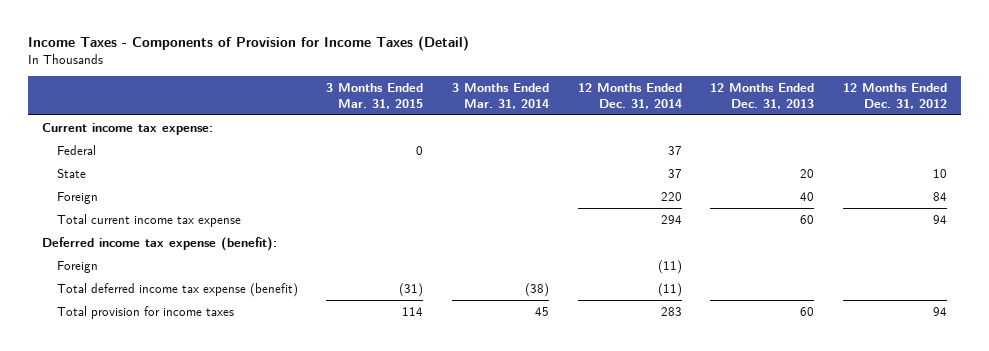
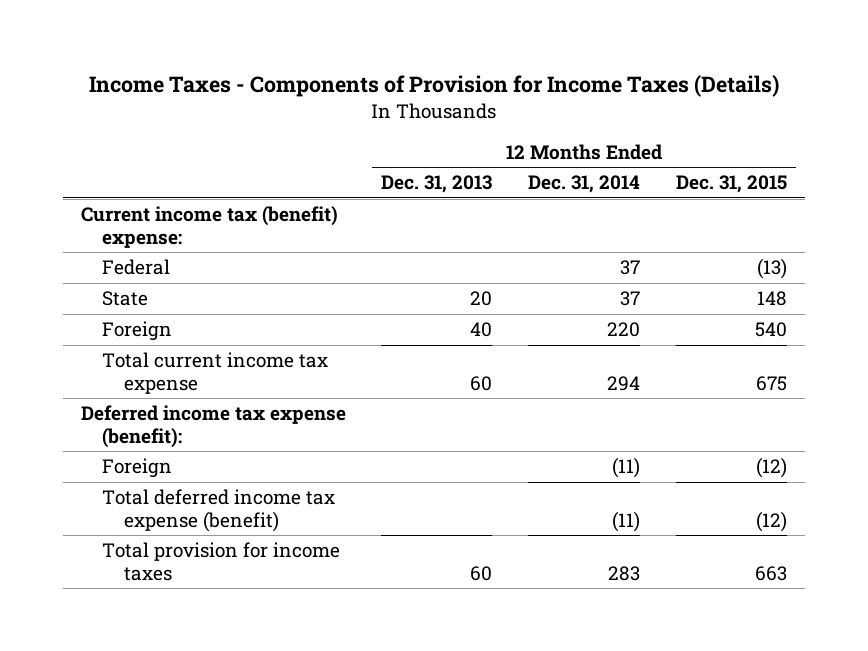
- Income Taxes - Components of Provision for Income Taxes (Detail)
+ Income Taxes - Components of Provision for Income Taxes (Details)
- | 3 Months Ended Mar. 31, 2015 | 3 Months Ended Mar. 31, 2014 | 12 Months Ended Dec. 31, 2014 | 12 Months Ended Dec. 31, 2013 | 12 Months Ended Dec. 31, 2012
+ | 12 Months Ended Dec. 31, 2013 | 12 Months Ended Dec. 31, 2014 | 12 Months Ended Dec. 31, 2015
- Current income tax expense:
+ Current income tax (benefit) expense:

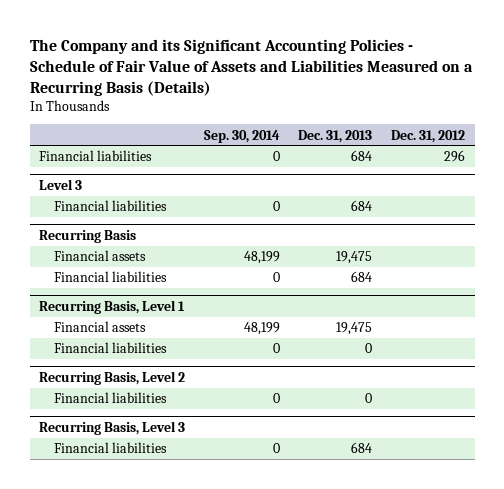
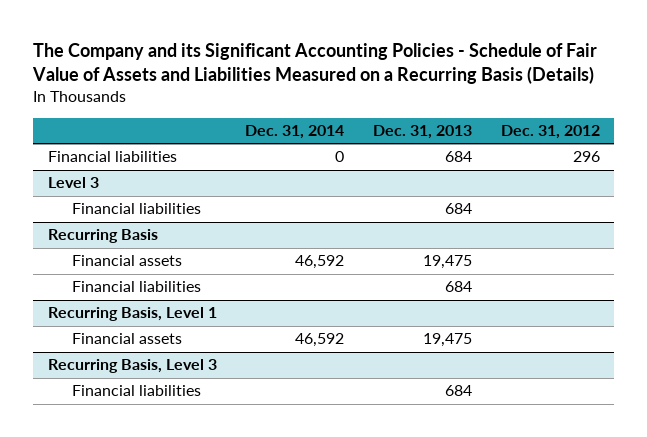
- | Sep. 30, 2014 | Dec. 31, 2013 | Dec. 31, 2012
+ | Dec. 31, 2014 | Dec. 31, 2013 | Dec. 31, 2012
@ Recurring Basis, Level 1
- Financial liabilities | 0 | 0 |
- Recurring Basis, Level 2
- Financial liabilities | 0 | 0 |

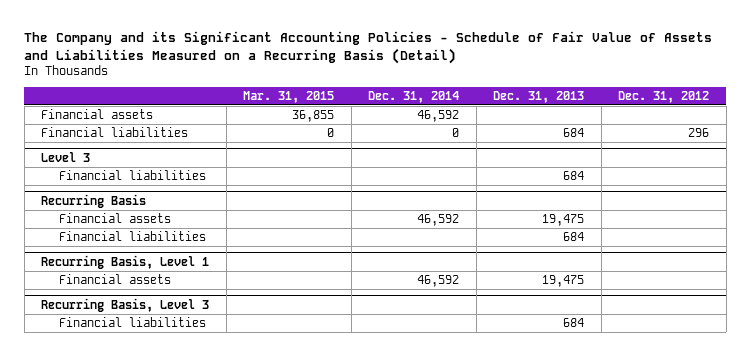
- The Company and its Significant Accounting Policies - Schedule of Fair Value of Assets and Liabilities Measured on a Recurring Basis (Details)
+ The Company and its Significant Accounting Policies - Schedule of Fair Value of Assets and Liabilities Measured on a Recurring Basis (Detail)
- | Dec. 31, 2014 | Dec. 31, 2013 | Dec. 31, 2012
+ | Mar. 31, 2015 | Dec. 31, 2014 | Dec. 31, 2013 | Dec. 31, 2012
+ Financial assets | 36,855 | 46,592 | |

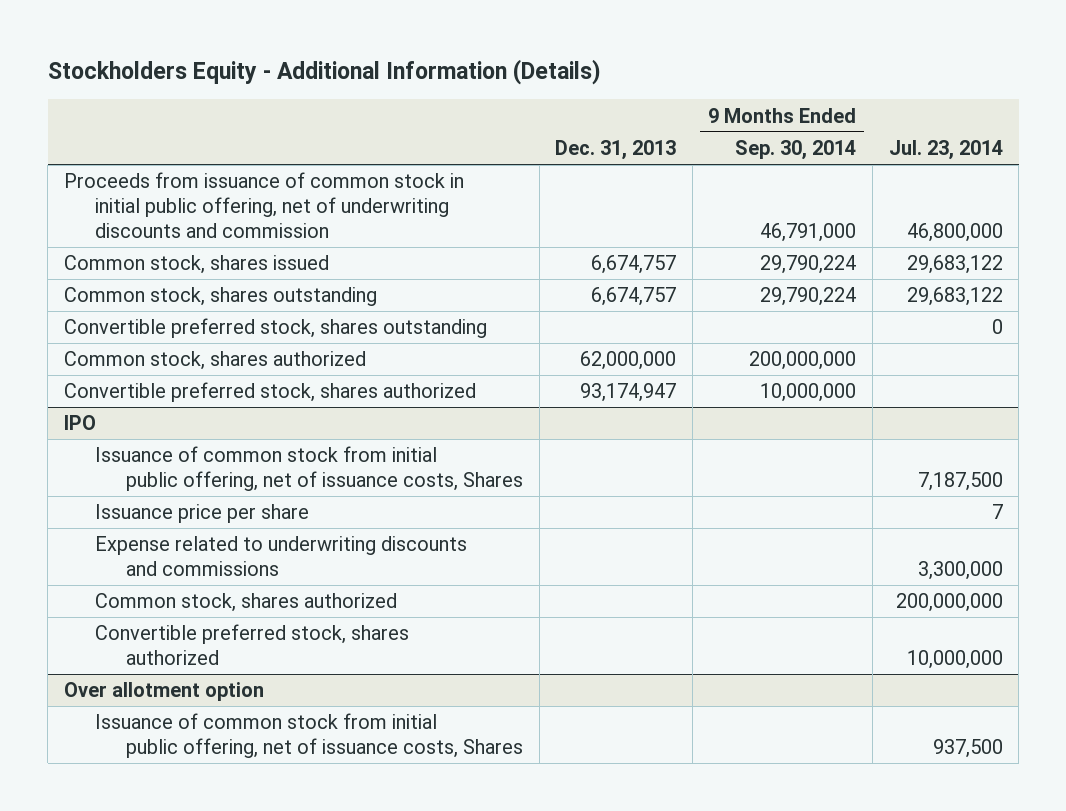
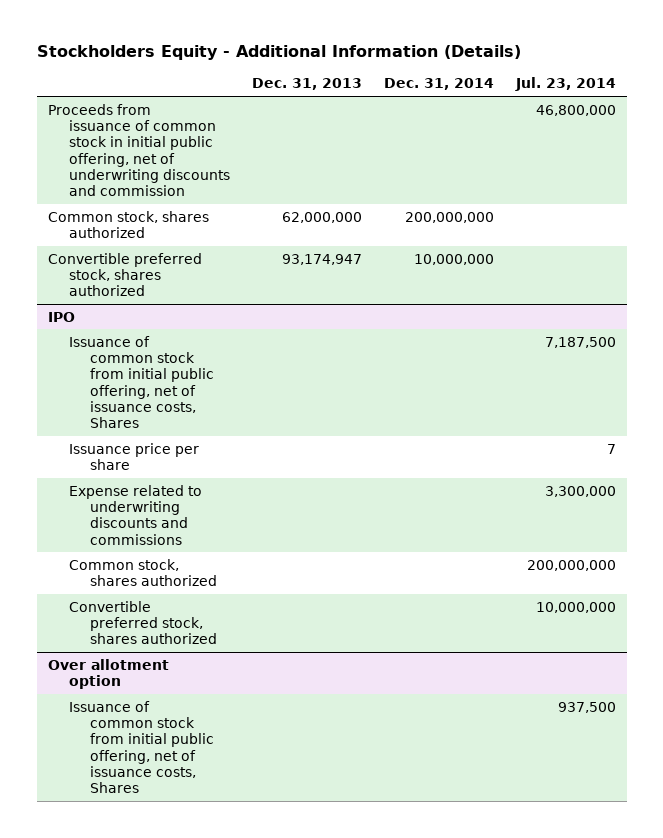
- | Dec. 31, 2013 | 9 Months Ended Sep. 30, 2014 | Jul. 23, 2014
+ | Dec. 31, 2013 | Dec. 31, 2014 | Jul. 23, 2014
- Common stock, shares issued | 6,674,757 | 29,790,224 | 29,683,122
- Common stock, shares outstanding | 6,674,757 | 29,790,224 | 29,683,122
- Convertible preferred stock, shares outstanding | | | 0

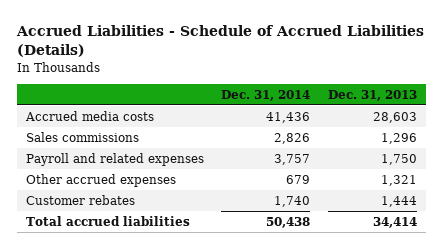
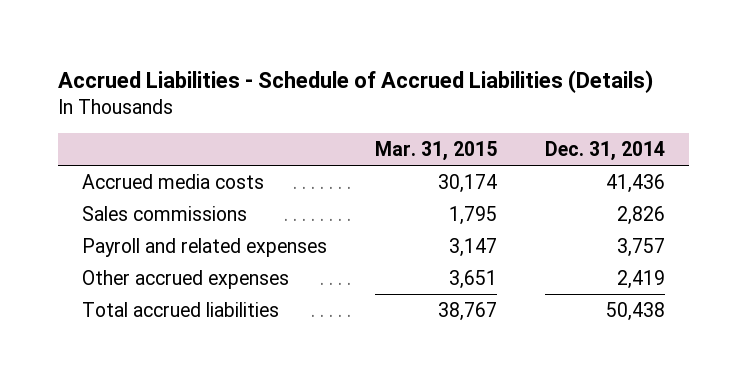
- | Dec. 31, 2014 | Dec. 31, 2013
+ | Mar. 31, 2015 | Dec. 31, 2014
- Other accrued expenses | 679 | 1,321
- Customer rebates | 1,740 | 1,444
+ Other accrued expenses | 3,651 | 2,419

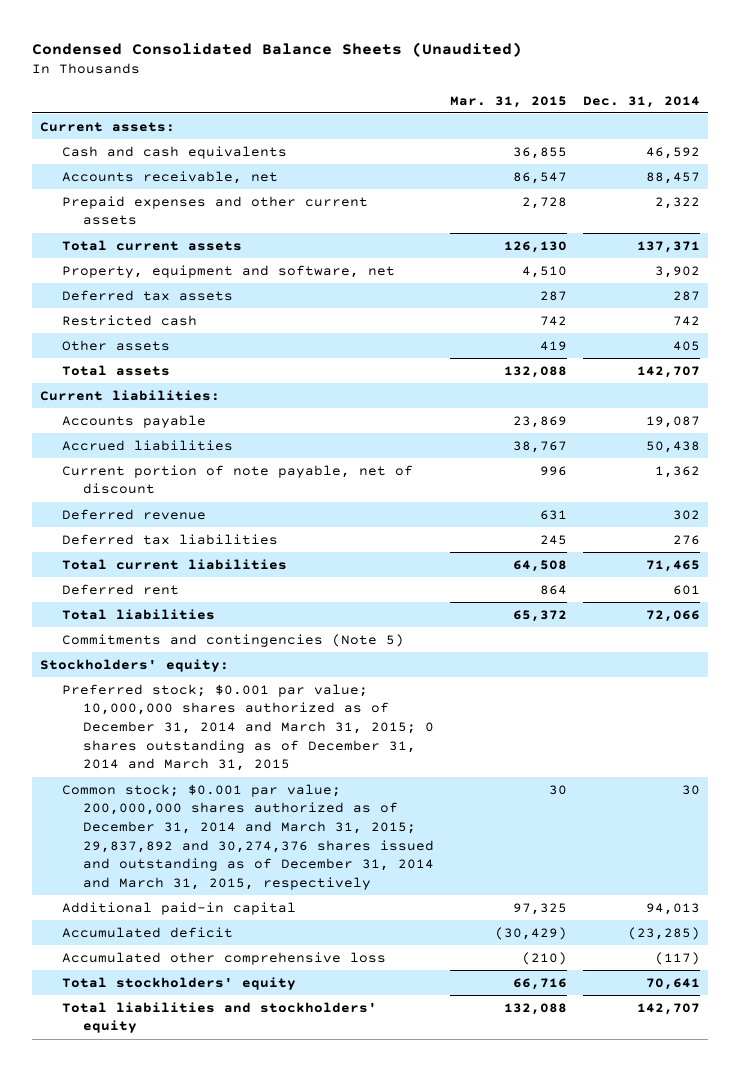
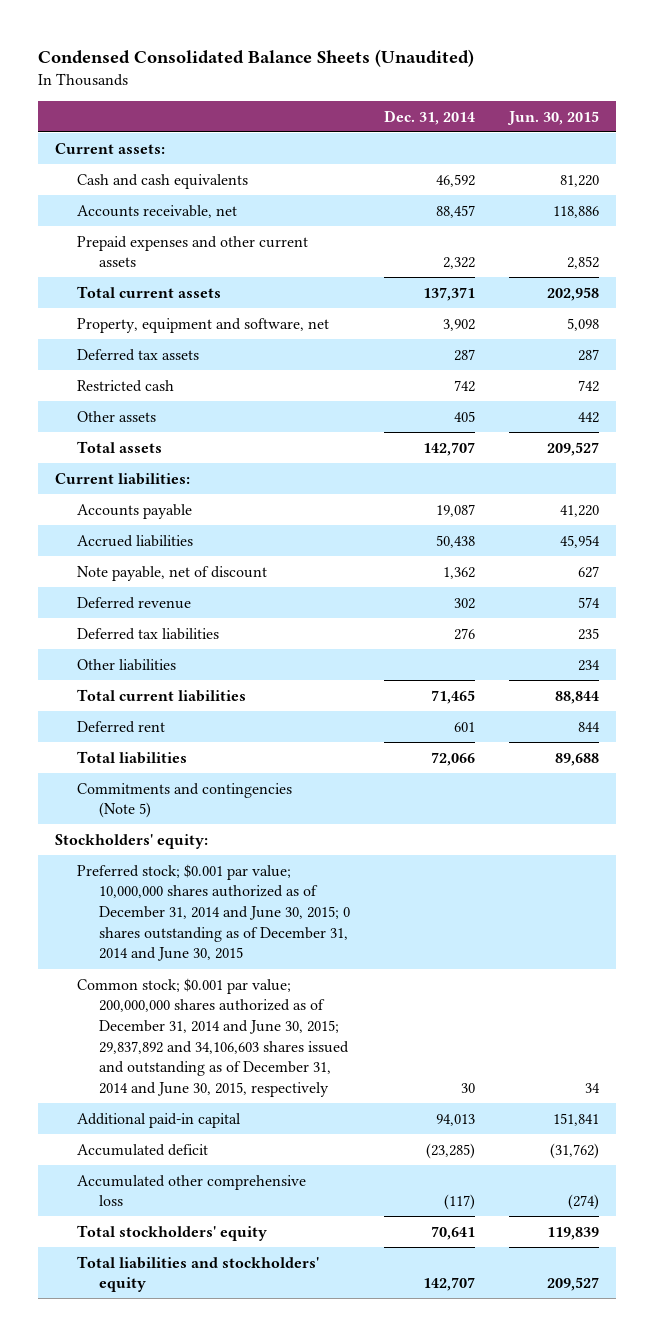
- | Mar. 31, 2015 | Dec. 31, 2014
+ | Dec. 31, 2014 | Jun. 30, 2015
- Current portion of note payable, net of discount | 996 | 1,362
+ Note payable, net of discount | 1,362 | 627
+ Other liabilities | | 234
- Preferred stock; $0.001 par value; 10,000,000 shares authorized as of December 31, 2014 and March 31, 2015; 0 shares outstanding as of December 31, 2014 and March 31, 2015
- Common stock; $0.001 par value; 200,000,000 shares authorized as of December 31, 2014 and March 31, 2015; 29,837,892 and 30,274,376 shares issued and outstanding as of December 31, 2014 and March 31, 2015, respectively | 30 | 30
+ Preferred stock; $0.001 par value; 10,000,000 shares authorized as of December 31, 2014 and June 30, 2015; 0 shares outstanding as of December 31, 2014 and June 30, 2015
+ Common stock; $0.001 par value; 200,000,000 shares authorized as of December 31, 2014 and June 30, 2015; 29,837,892 and 34,106,603 shares issued and outstanding as of December 31, 2014 and June 30, 2015, respectively | 30 | 34

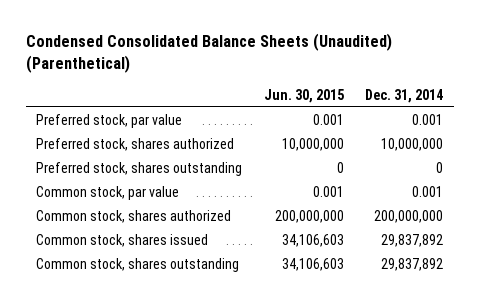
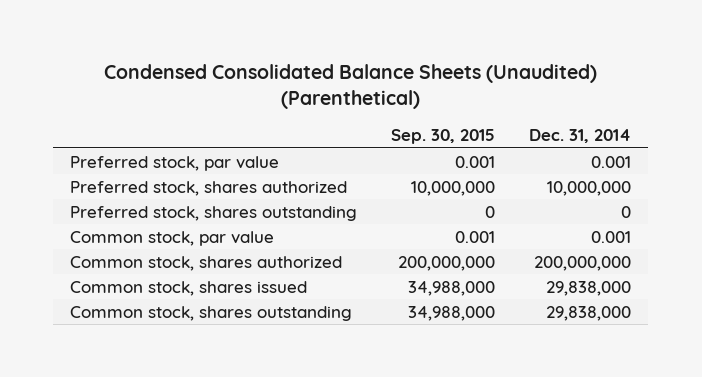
- | Jun. 30, 2015 | Dec. 31, 2014
+ | Sep. 30, 2015 | Dec. 31, 2014
- Common stock, shares issued | 34,106,603 | 29,837,892
- Common stock, shares outstanding | 34,106,603 | 29,837,892
+ Common stock, shares issued | 34,988,000 | 29,838,000
+ Common stock, shares outstanding | 34,988,000 | 29,838,000

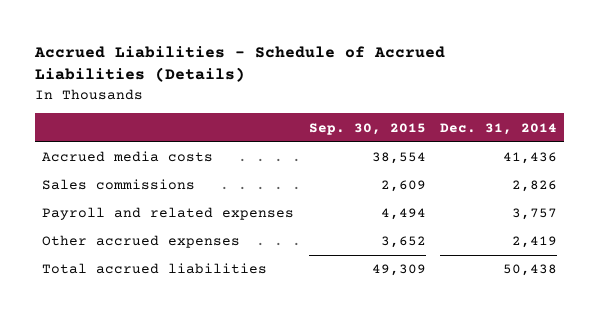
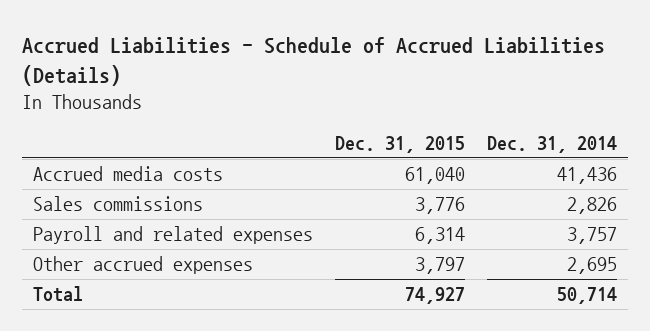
- | Sep. 30, 2015 | Dec. 31, 2014
+ | Dec. 31, 2015 | Dec. 31, 2014
- Other accrued expenses | 3,652 | 2,419
- Total accrued liabilities | 49,309 | 50,438
+ Other accrued expenses | 3,797 | 2,695
+ Total | 74,927 | 50,714

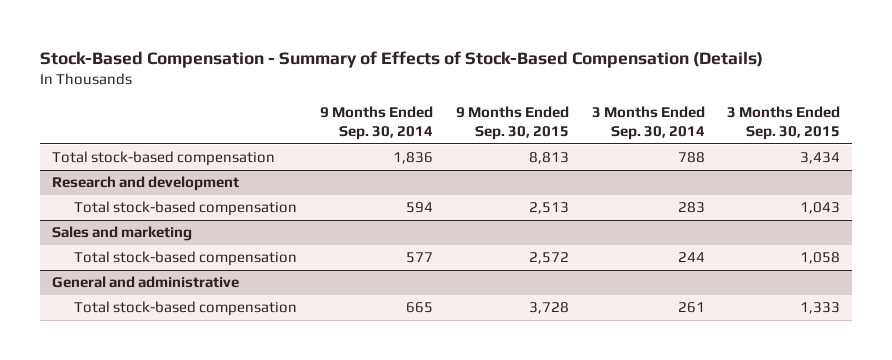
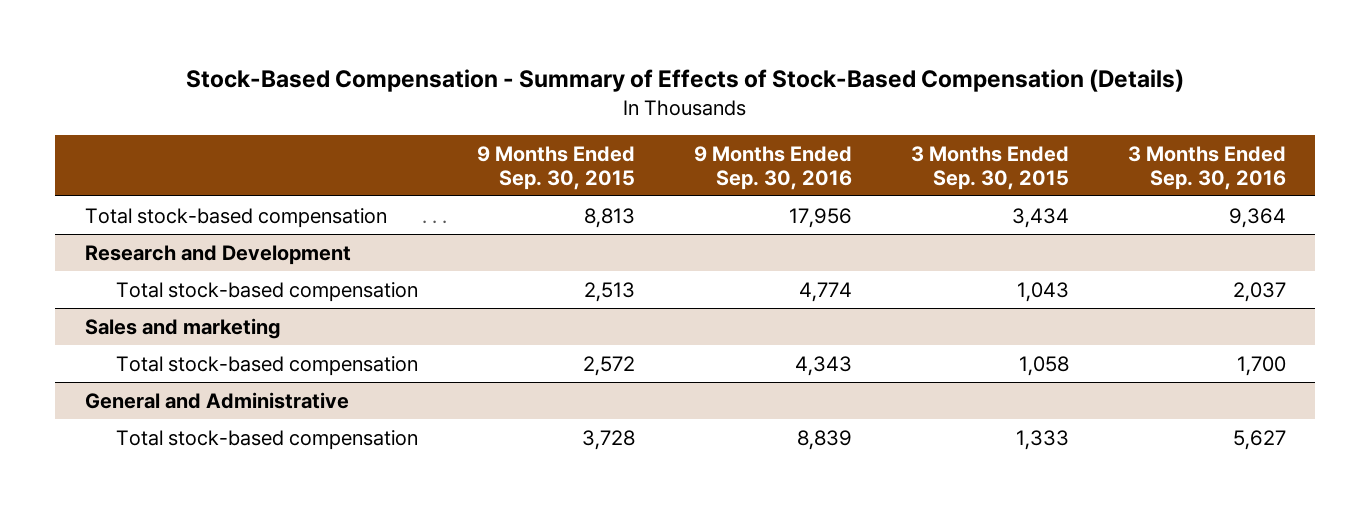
- | 9 Months Ended Sep. 30, 2014 | 9 Months Ended Sep. 30, 2015 | 3 Months Ended Sep. 30, 2014 | 3 Months Ended Sep. 30, 2015
+ | 9 Months Ended Sep. 30, 2015 | 9 Months Ended Sep. 30, 2016 | 3 Months Ended Sep. 30, 2015 | 3 Months Ended Sep. 30, 2016
- Research and development
+ Research and Development
- General and administrative
+ General and Administrative

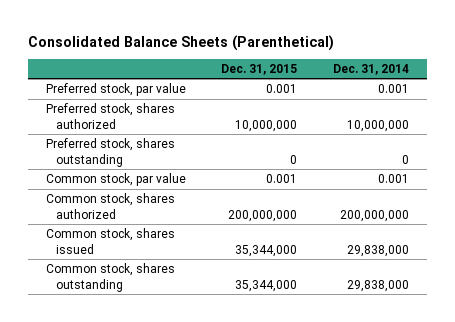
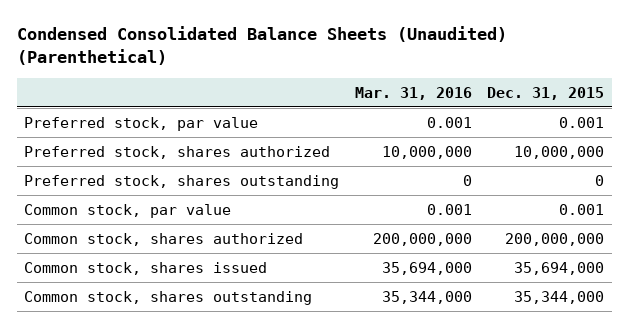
- Consolidated Balance Sheets (Parenthetical)
+ Condensed Consolidated Balance Sheets (Unaudited) (Parenthetical)
- | Dec. 31, 2015 | Dec. 31, 2014
+ | Mar. 31, 2016 | Dec. 31, 2015
- Common stock, shares issued | 35,344,000 | 29,838,000
+ Common stock, shares issued | 35,694,000 | 35,694,000

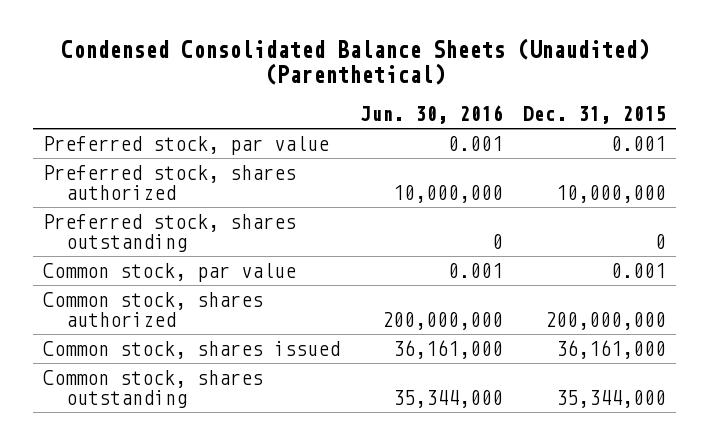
- | Mar. 31, 2016 | Dec. 31, 2015
+ | Jun. 30, 2016 | Dec. 31, 2015
- Common stock, shares issued | 35,694,000 | 35,694,000
+ Common stock, shares issued | 36,161,000 | 36,161,000

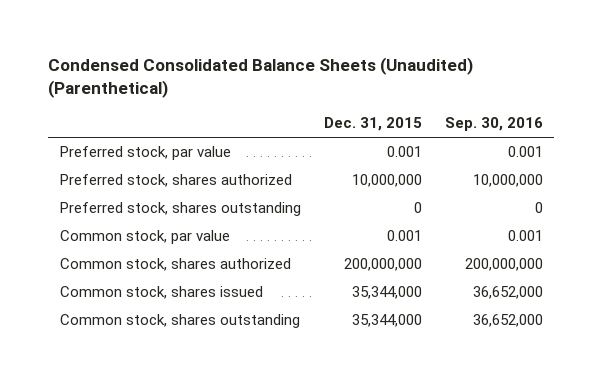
- | Jun. 30, 2016 | Dec. 31, 2015
+ | Dec. 31, 2015 | Sep. 30, 2016
- Common stock, shares issued | 36,161,000 | 36,161,000
+ Common stock, shares issued | 35,344,000 | 36,652,000

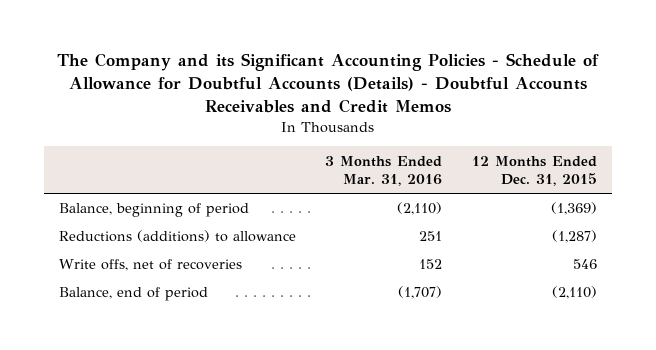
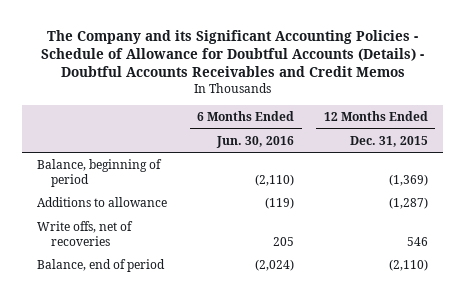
- | 3 Months Ended Mar. 31, 2016 | 12 Months Ended Dec. 31, 2015
+ | 6 Months Ended Jun. 30, 2016 | 12 Months Ended Dec. 31, 2015
- Reductions (additions) to allowance | 251 | (1,287)
+ Additions to allowance | (119) | (1,287)

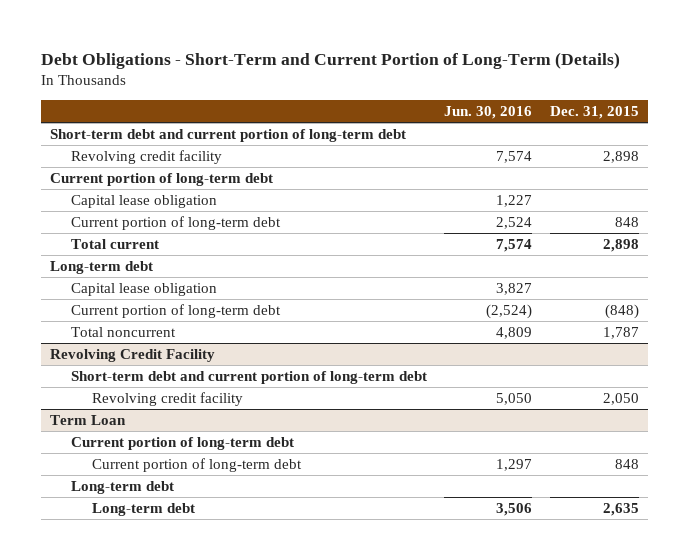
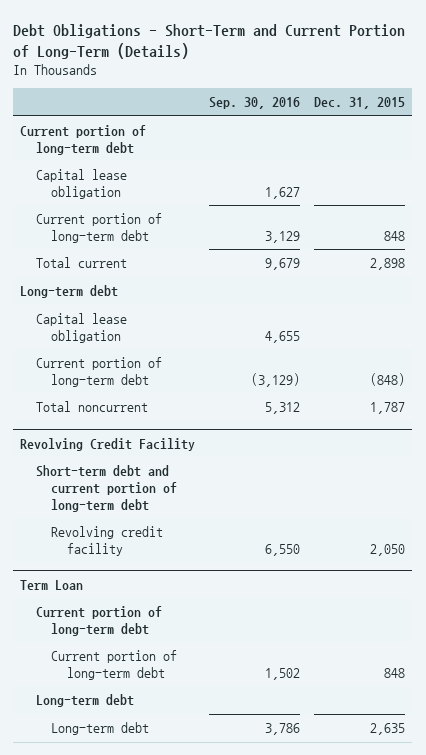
- | Jun. 30, 2016 | Dec. 31, 2015
+ | Sep. 30, 2016 | Dec. 31, 2015
- Short-term debt and current portion of long-term debt
- Revolving credit facility | 7,574 | 2,898

